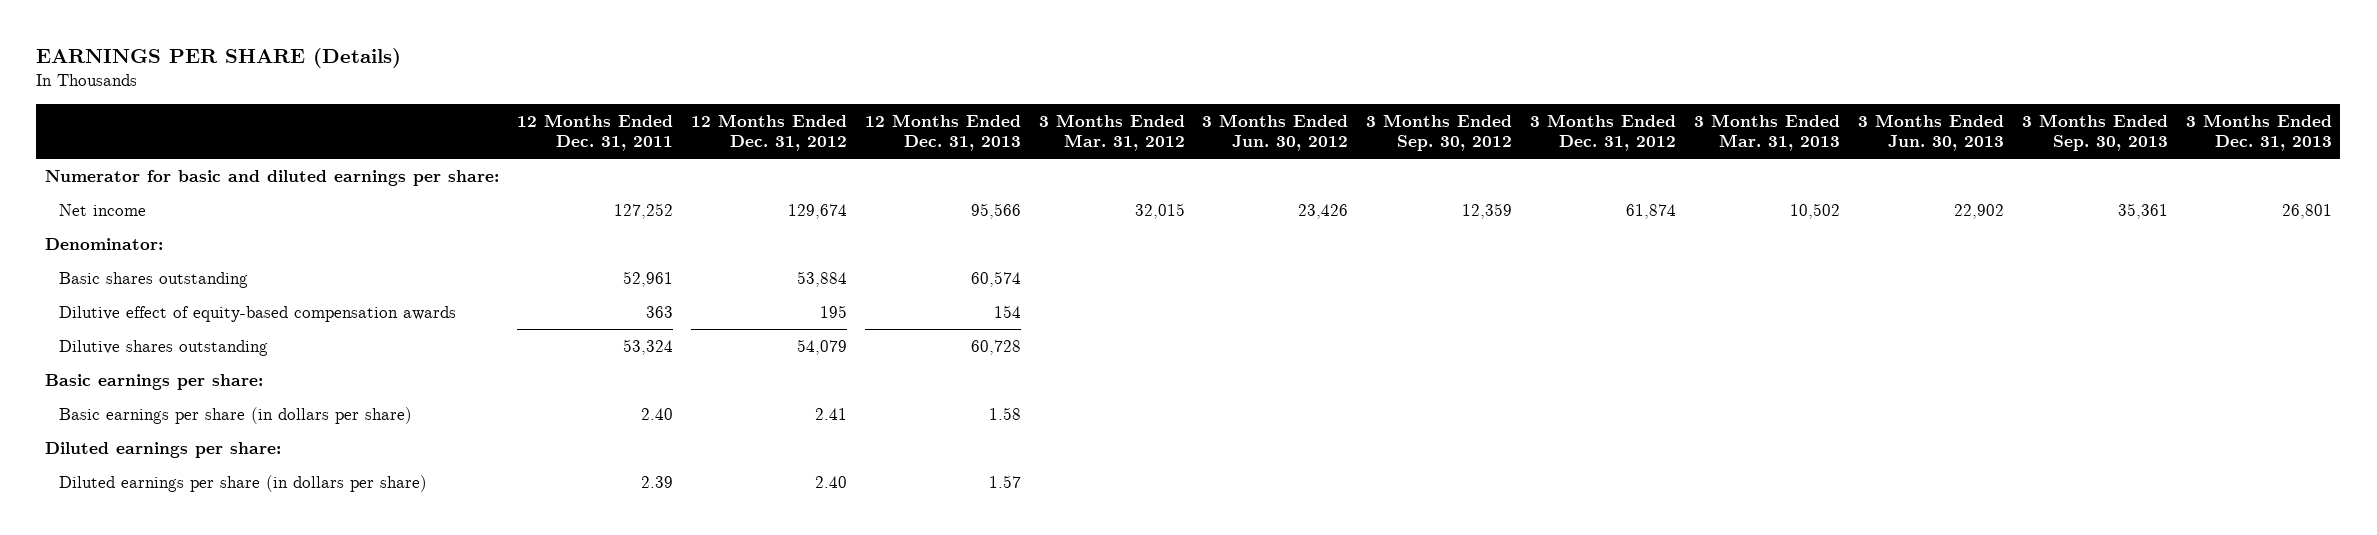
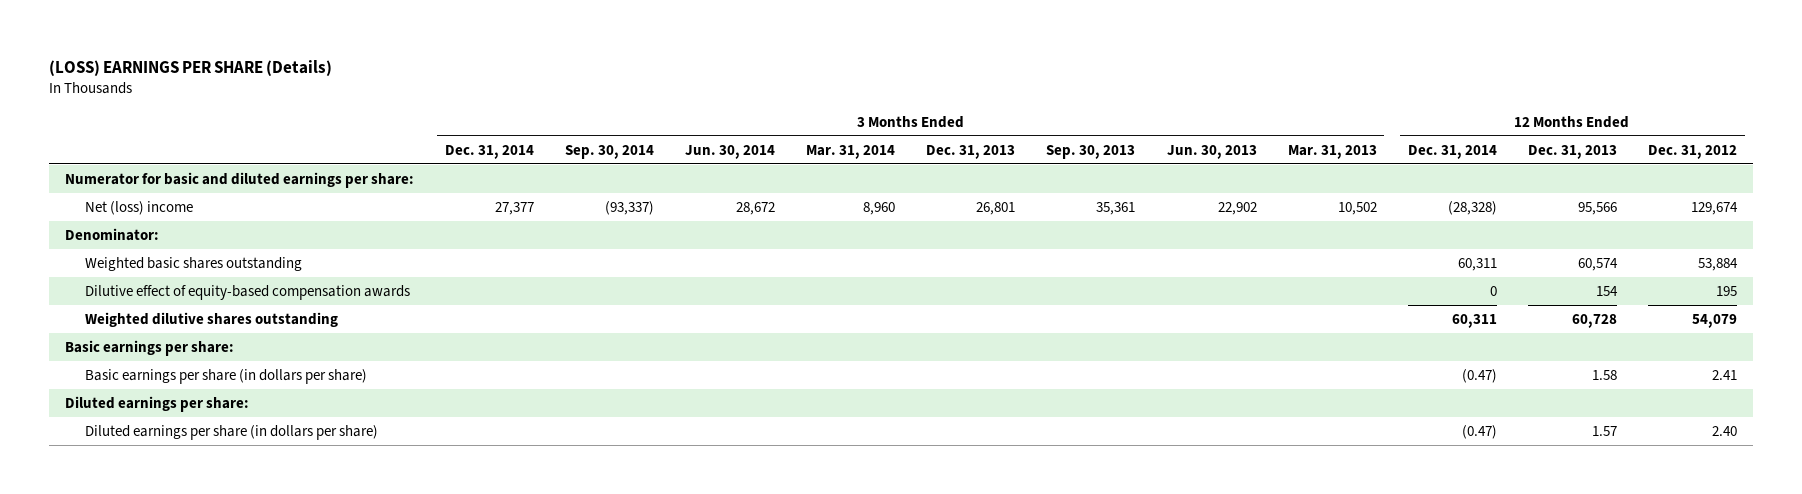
- EARNINGS PER SHARE (Details)
+ (LOSS) EARNINGS PER SHARE (Details)
- | 12 Months Ended Dec. 31, 2011 | 12 Months Ended Dec. 31, 2012 | 12 Months Ended Dec. 31, 2013 | 3 Months Ended Mar. 31, 2012 | 3 Months Ended Jun. 30, 2012 | 3 Months Ended Sep. 30, 2012 | 3 Months Ended Dec. 31, 2012 | 3 Months Ended Mar. 31, 2013 | 3 Months Ended Jun. 30, 2013 | 3 Months Ended Sep. 30, 2013 | 3 Months Ended Dec. 31, 2013
+ | 3 Months Ended Dec. 31, 2014 | 3 Months Ended Sep. 30, 2014 | 3 Months Ended Jun. 30, 2014 | 3 Months Ended Mar. 31, 2014 | 3 Months Ended Dec. 31, 2013 | 3 Months Ended Sep. 30, 2013 | 3 Months Ended Jun. 30, 2013 | 3 Months Ended Mar. 31, 2013 | 12 Months Ended Dec. 31, 2014 | 12 Months Ended Dec. 31, 2013 | 12 Months Ended Dec. 31, 2012
- Net income | 127,252 | 129,674 | 95,566 | 32,015 | 23,426 | 12,359 | 61,874 | 10,502 | 22,902 | 35,361 | 26,801
+ Net (loss) income | 27,377 | (93,337) | 28,672 | 8,960 | 26,801 | 35,361 | 22,902 | 10,502 | (28,328) | 95,566 | 129,674
- Basic shares outstanding | 52,961 | 53,884 | 60,574 | | | | | | | |
+ Weighted basic shares outstanding | | | | | | | | | 60,311 | 60,574 | 53,884
- Dilutive shares outstanding | 53,324 | 54,079 | 60,728 | | | | | | | |
+ Weighted dilutive shares outstanding | | | | | | | | | 60,311 | 60,728 | 54,079

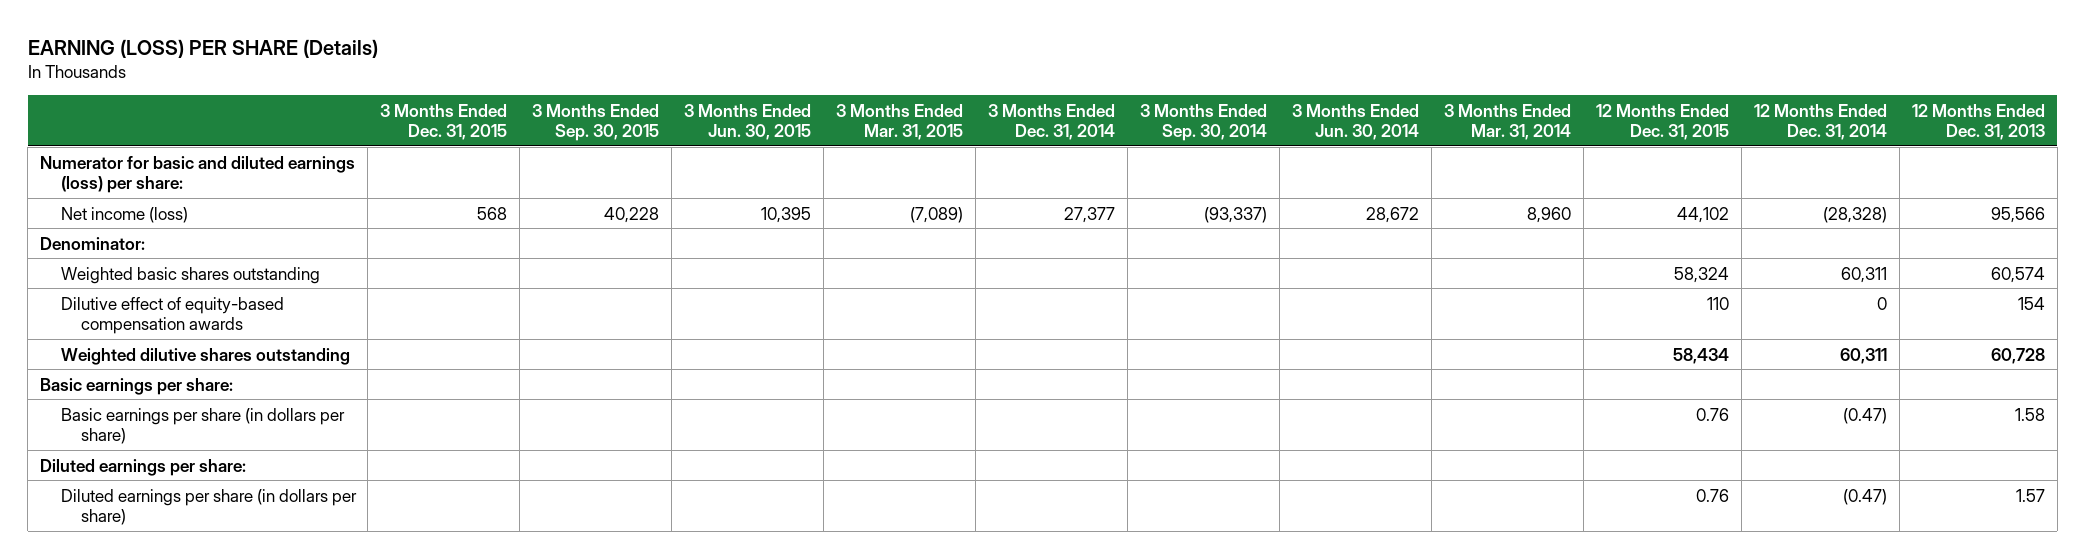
- (LOSS) EARNINGS PER SHARE (Details)
+ EARNING (LOSS) PER SHARE (Details)
- | 3 Months Ended Dec. 31, 2014 | 3 Months Ended Sep. 30, 2014 | 3 Months Ended Jun. 30, 2014 | 3 Months Ended Mar. 31, 2014 | 3 Months Ended Dec. 31, 2013 | 3 Months Ended Sep. 30, 2013 | 3 Months Ended Jun. 30, 2013 | 3 Months Ended Mar. 31, 2013 | 12 Months Ended Dec. 31, 2014 | 12 Months Ended Dec. 31, 2013 | 12 Months Ended Dec. 31, 2012
+ | 3 Months Ended Dec. 31, 2015 | 3 Months Ended Sep. 30, 2015 | 3 Months Ended Jun. 30, 2015 | 3 Months Ended Mar. 31, 2015 | 3 Months Ended Dec. 31, 2014 | 3 Months Ended Sep. 30, 2014 | 3 Months Ended Jun. 30, 2014 | 3 Months Ended Mar. 31, 2014 | 12 Months Ended Dec. 31, 2015 | 12 Months Ended Dec. 31, 2014 | 12 Months Ended Dec. 31, 2013
- Numerator for basic and diluted earnings per share:
- Net (loss) income | 27,377 | (93,337) | 28,672 | 8,960 | 26,801 | 35,361 | 22,902 | 10,502 | (28,328) | 95,566 | 129,674
+ Numerator for basic and diluted earnings (loss) per share:
+ Net income (loss) | 568 | 40,228 | 10,395 | (7,089) | 27,377 | (93,337) | 28,672 | 8,960 | 44,102 | (28,328) | 95,566

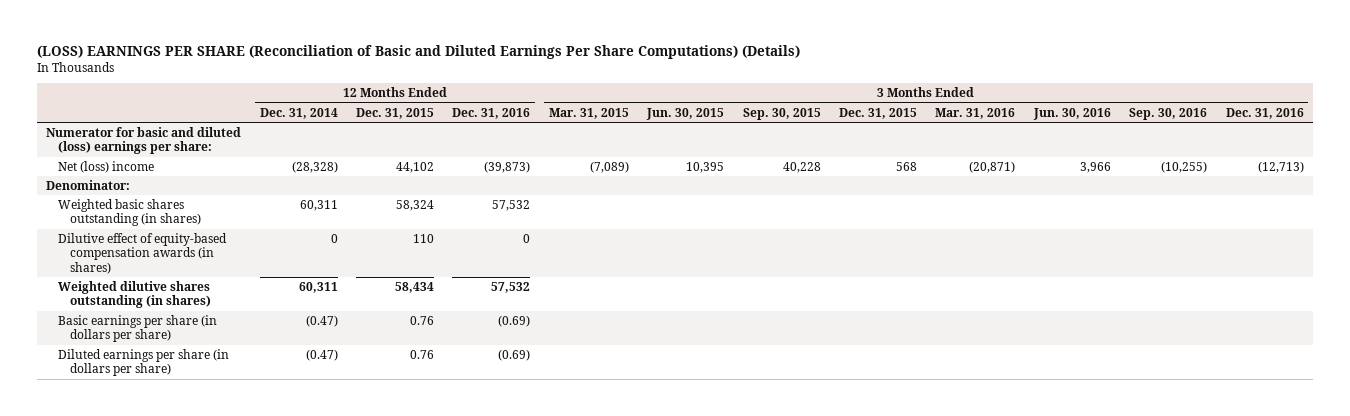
- EARNING (LOSS) PER SHARE (Details)
+ (LOSS) EARNINGS PER SHARE (Reconciliation of Basic and Diluted Earnings Per Share Computations) (Details)
- | 3 Months Ended Dec. 31, 2015 | 3 Months Ended Sep. 30, 2015 | 3 Months Ended Jun. 30, 2015 | 3 Months Ended Mar. 31, 2015 | 3 Months Ended Dec. 31, 2014 | 3 Months Ended Sep. 30, 2014 | 3 Months Ended Jun. 30, 2014 | 3 Months Ended Mar. 31, 2014 | 12 Months Ended Dec. 31, 2015 | 12 Months Ended Dec. 31, 2014 | 12 Months Ended Dec. 31, 2013
+ | 12 Months Ended Dec. 31, 2014 | 12 Months Ended Dec. 31, 2015 | 12 Months Ended Dec. 31, 2016 | 3 Months Ended Mar. 31, 2015 | 3 Months Ended Jun. 30, 2015 | 3 Months Ended Sep. 30, 2015 | 3 Months Ended Dec. 31, 2015 | 3 Months Ended Mar. 31, 2016 | 3 Months Ended Jun. 30, 2016 | 3 Months Ended Sep. 30, 2016 | 3 Months Ended Dec. 31, 2016
- Numerator for basic and diluted earnings (loss) per share:
- Net income (loss) | 568 | 40,228 | 10,395 | (7,089) | 27,377 | (93,337) | 28,672 | 8,960 | 44,102 | (28,328) | 95,566
+ Numerator for basic and diluted (loss) earnings per share:
+ Net (loss) income | (28,328) | 44,102 | (39,873) | (7,089) | 10,395 | 40,228 | 568 | (20,871) | 3,966 | (10,255) | (12,713)
- Weighted basic shares outstanding | | | | | | | | | 58,324 | 60,311 | 60,574
- Dilutive effect of equity-based compensation awards | | | | | | | | | 110 | 0 | 154
- Weighted dilutive shares outstanding | | | | | | | | | 58,434 | 60,311 | 60,728
- Basic earnings per share:
+ Weighted basic shares outstanding (in shares) | 60,311 | 58,324 | 57,532 | | | | | | | |
+ Dilutive effect of equity-based compensation awards (in shares) | 0 | 110 | 0 | | | | | | | |
+ Weighted dilutive shares outstanding (in shares) | 60,311 | 58,434 | 57,532 | | | | | | | |
- Diluted earnings per share:

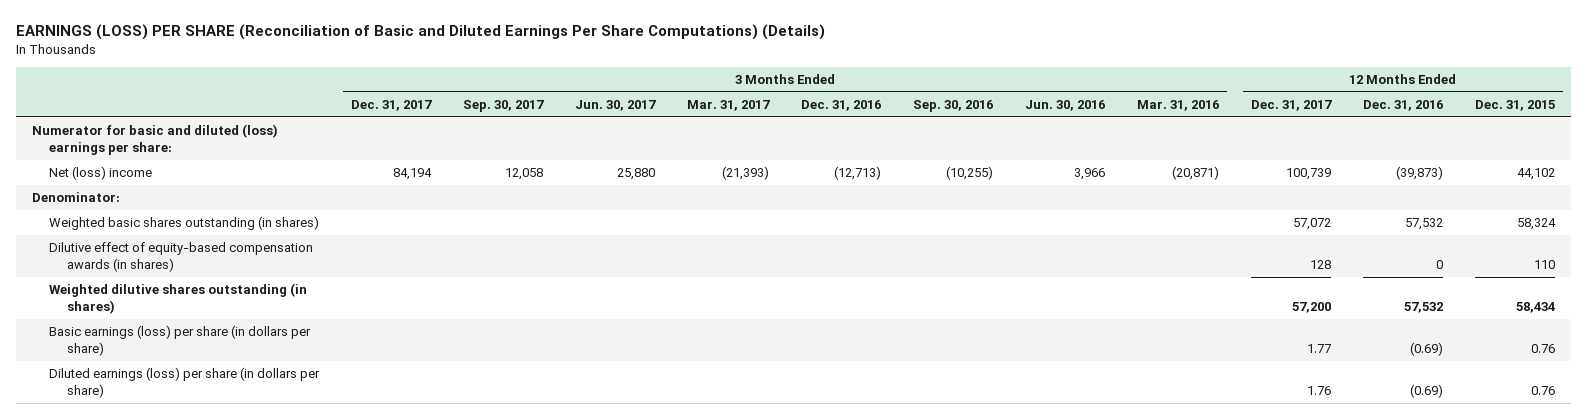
- (LOSS) EARNINGS PER SHARE (Reconciliation of Basic and Diluted Earnings Per Share Computations) (Details)
+ EARNINGS (LOSS) PER SHARE (Reconciliation of Basic and Diluted Earnings Per Share Computations) (Details)
- | 12 Months Ended Dec. 31, 2014 | 12 Months Ended Dec. 31, 2015 | 12 Months Ended Dec. 31, 2016 | 3 Months Ended Mar. 31, 2015 | 3 Months Ended Jun. 30, 2015 | 3 Months Ended Sep. 30, 2015 | 3 Months Ended Dec. 31, 2015 | 3 Months Ended Mar. 31, 2016 | 3 Months Ended Jun. 30, 2016 | 3 Months Ended Sep. 30, 2016 | 3 Months Ended Dec. 31, 2016
+ | 3 Months Ended Dec. 31, 2017 | 3 Months Ended Sep. 30, 2017 | 3 Months Ended Jun. 30, 2017 | 3 Months Ended Mar. 31, 2017 | 3 Months Ended Dec. 31, 2016 | 3 Months Ended Sep. 30, 2016 | 3 Months Ended Jun. 30, 2016 | 3 Months Ended Mar. 31, 2016 | 12 Months Ended Dec. 31, 2017 | 12 Months Ended Dec. 31, 2016 | 12 Months Ended Dec. 31, 2015
- Basic earnings per share (in dollars per share) | (0.47) | 0.76 | (0.69) | | | | | | | |
- Diluted earnings per share (in dollars per share) | (0.47) | 0.76 | (0.69) | | | | | | | |
+ Basic earnings (loss) per share (in dollars per share) | | | | | | | | | 1.77 | (0.69) | 0.76
+ Diluted earnings (loss) per share (in dollars per share) | | | | | | | | | 1.76 | (0.69) | 0.76

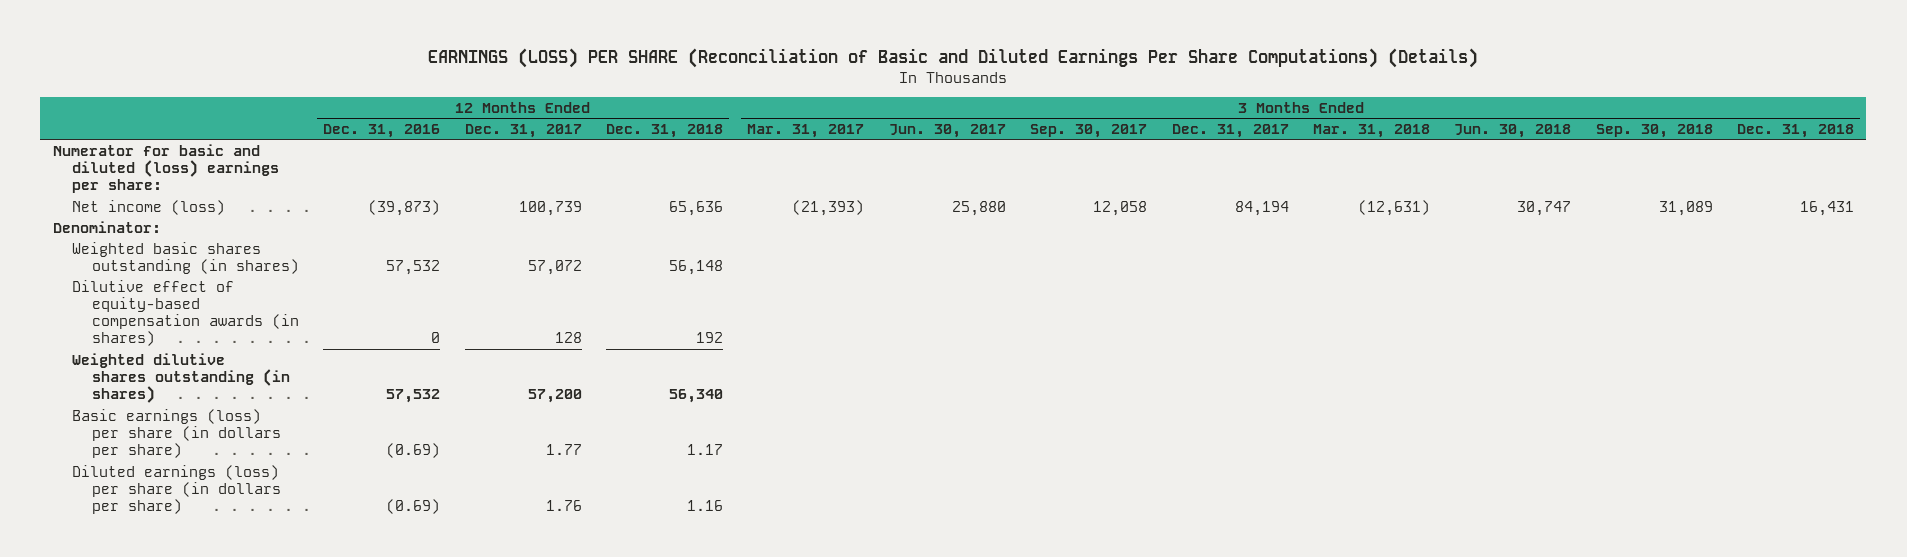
- | 3 Months Ended Dec. 31, 2017 | 3 Months Ended Sep. 30, 2017 | 3 Months Ended Jun. 30, 2017 | 3 Months Ended Mar. 31, 2017 | 3 Months Ended Dec. 31, 2016 | 3 Months Ended Sep. 30, 2016 | 3 Months Ended Jun. 30, 2016 | 3 Months Ended Mar. 31, 2016 | 12 Months Ended Dec. 31, 2017 | 12 Months Ended Dec. 31, 2016 | 12 Months Ended Dec. 31, 2015
+ | 12 Months Ended Dec. 31, 2016 | 12 Months Ended Dec. 31, 2017 | 12 Months Ended Dec. 31, 2018 | 3 Months Ended Mar. 31, 2017 | 3 Months Ended Jun. 30, 2017 | 3 Months Ended Sep. 30, 2017 | 3 Months Ended Dec. 31, 2017 | 3 Months Ended Mar. 31, 2018 | 3 Months Ended Jun. 30, 2018 | 3 Months Ended Sep. 30, 2018 | 3 Months Ended Dec. 31, 2018
- Net (loss) income | 84,194 | 12,058 | 25,880 | (21,393) | (12,713) | (10,255) | 3,966 | (20,871) | 100,739 | (39,873) | 44,102
+ Net income (loss) | (39,873) | 100,739 | 65,636 | (21,393) | 25,880 | 12,058 | 84,194 | (12,631) | 30,747 | 31,089 | 16,431

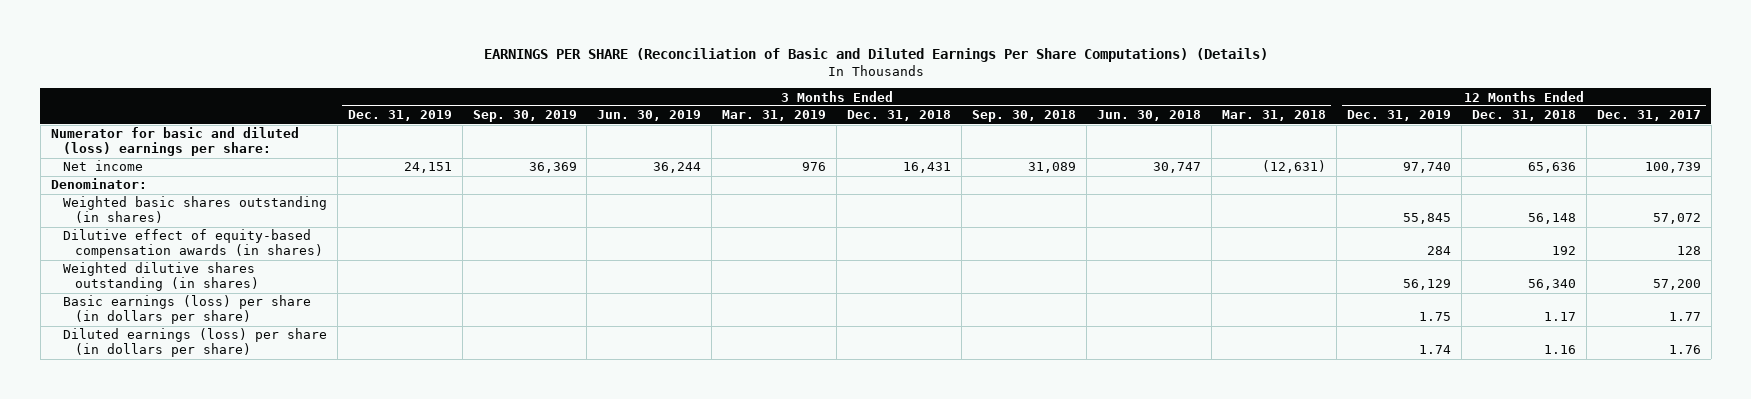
- EARNINGS (LOSS) PER SHARE (Reconciliation of Basic and Diluted Earnings Per Share Computations) (Details)
+ EARNINGS PER SHARE (Reconciliation of Basic and Diluted Earnings Per Share Computations) (Details)
- | 12 Months Ended Dec. 31, 2016 | 12 Months Ended Dec. 31, 2017 | 12 Months Ended Dec. 31, 2018 | 3 Months Ended Mar. 31, 2017 | 3 Months Ended Jun. 30, 2017 | 3 Months Ended Sep. 30, 2017 | 3 Months Ended Dec. 31, 2017 | 3 Months Ended Mar. 31, 2018 | 3 Months Ended Jun. 30, 2018 | 3 Months Ended Sep. 30, 2018 | 3 Months Ended Dec. 31, 2018
+ | 3 Months Ended Dec. 31, 2019 | 3 Months Ended Sep. 30, 2019 | 3 Months Ended Jun. 30, 2019 | 3 Months Ended Mar. 31, 2019 | 3 Months Ended Dec. 31, 2018 | 3 Months Ended Sep. 30, 2018 | 3 Months Ended Jun. 30, 2018 | 3 Months Ended Mar. 31, 2018 | 12 Months Ended Dec. 31, 2019 | 12 Months Ended Dec. 31, 2018 | 12 Months Ended Dec. 31, 2017
- Net income (loss) | (39,873) | 100,739 | 65,636 | (21,393) | 25,880 | 12,058 | 84,194 | (12,631) | 30,747 | 31,089 | 16,431
+ Net income | 24,151 | 36,369 | 36,244 | 976 | 16,431 | 31,089 | 30,747 | (12,631) | 97,740 | 65,636 | 100,739

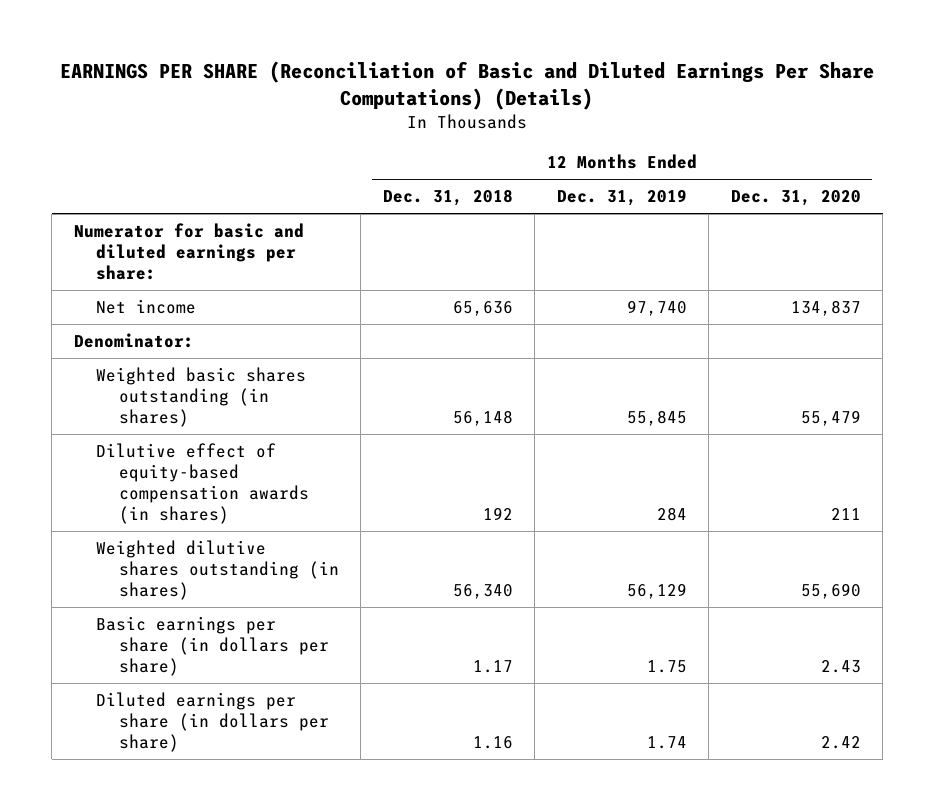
- | 3 Months Ended Dec. 31, 2019 | 3 Months Ended Sep. 30, 2019 | 3 Months Ended Jun. 30, 2019 | 3 Months Ended Mar. 31, 2019 | 3 Months Ended Dec. 31, 2018 | 3 Months Ended Sep. 30, 2018 | 3 Months Ended Jun. 30, 2018 | 3 Months Ended Mar. 31, 2018 | 12 Months Ended Dec. 31, 2019 | 12 Months Ended Dec. 31, 2018 | 12 Months Ended Dec. 31, 2017
+ | 12 Months Ended Dec. 31, 2018 | 12 Months Ended Dec. 31, 2019 | 12 Months Ended Dec. 31, 2020
- Numerator for basic and diluted (loss) earnings per share:
+ Numerator for basic and diluted earnings per share:
- Basic earnings (loss) per share (in dollars per share) | | | | | | | | | 1.75 | 1.17 | 1.77
- Diluted earnings (loss) per share (in dollars per share) | | | | | | | | | 1.74 | 1.16 | 1.76
+ Basic earnings per share (in dollars per share) | 1.17 | 1.75 | 2.43
+ Diluted earnings per share (in dollars per share) | 1.16 | 1.74 | 2.42

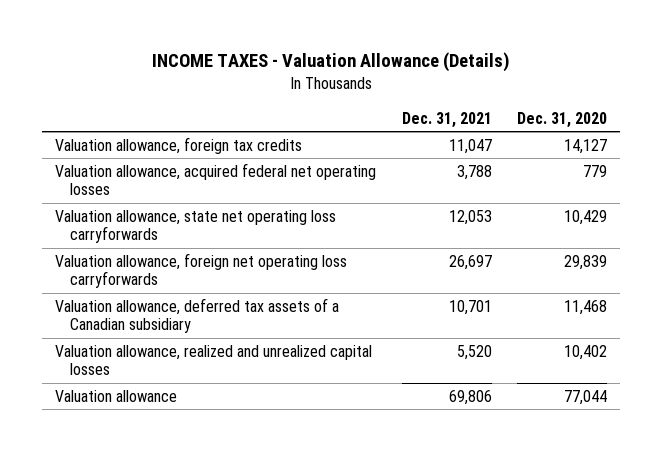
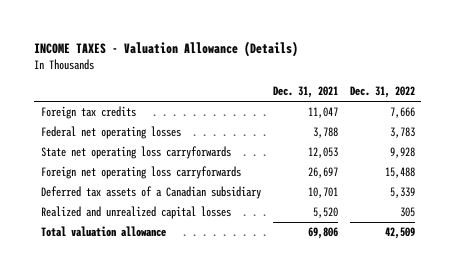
- | Dec. 31, 2021 | Dec. 31, 2020
+ | Dec. 31, 2021 | Dec. 31, 2022
- Valuation allowance, foreign tax credits | 11,047 | 14,127
- Valuation allowance, acquired federal net operating losses | 3,788 | 779
- Valuation allowance, state net operating loss carryforwards | 12,053 | 10,429
- Valuation allowance, foreign net operating loss carryforwards | 26,697 | 29,839
- Valuation allowance, deferred tax assets of a Canadian subsidiary | 10,701 | 11,468
- Valuation allowance, realized and unrealized capital losses | 5,520 | 10,402
- Valuation allowance | 69,806 | 77,044
+ Foreign tax credits | 11,047 | 7,666
+ Federal net operating losses | 3,788 | 3,783
+ State net operating loss carryforwards | 12,053 | 9,928
+ Foreign net operating loss carryforwards | 26,697 | 15,488
+ Deferred tax assets of a Canadian subsidiary | 10,701 | 5,339
+ Realized and unrealized capital losses | 5,520 | 305
+ Total valuation allowance | 69,806 | 42,509

